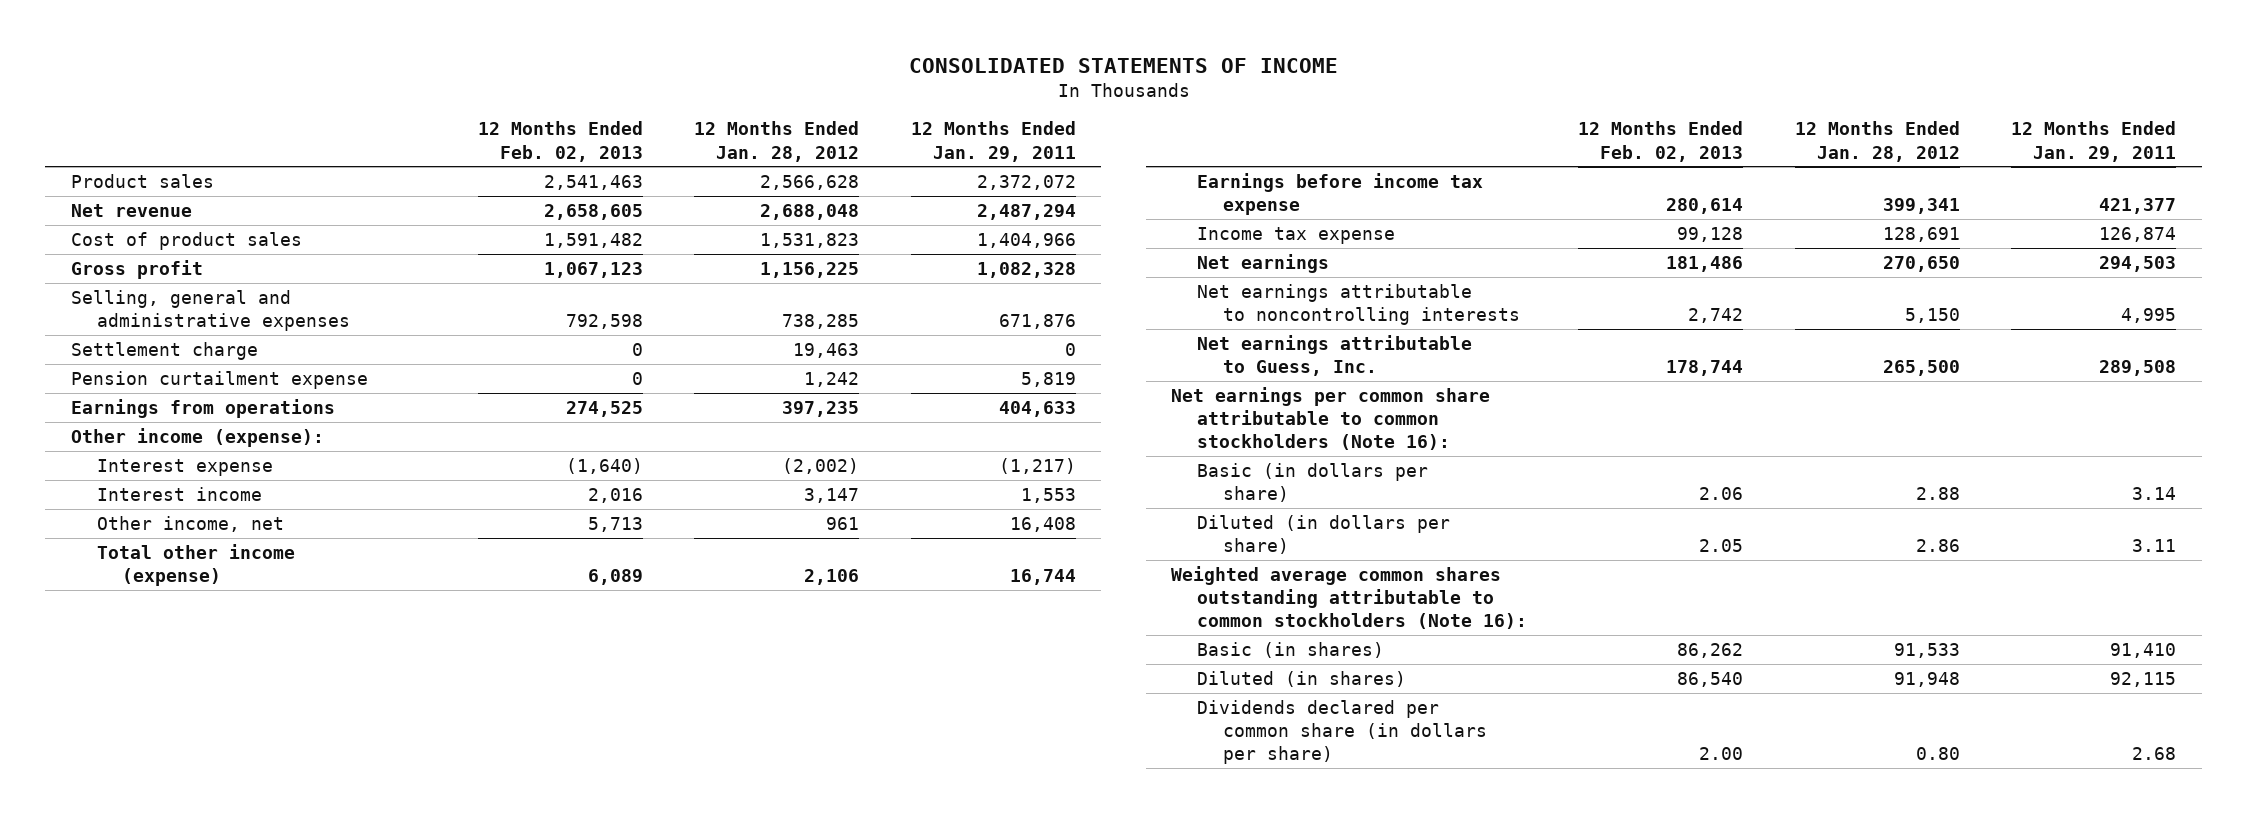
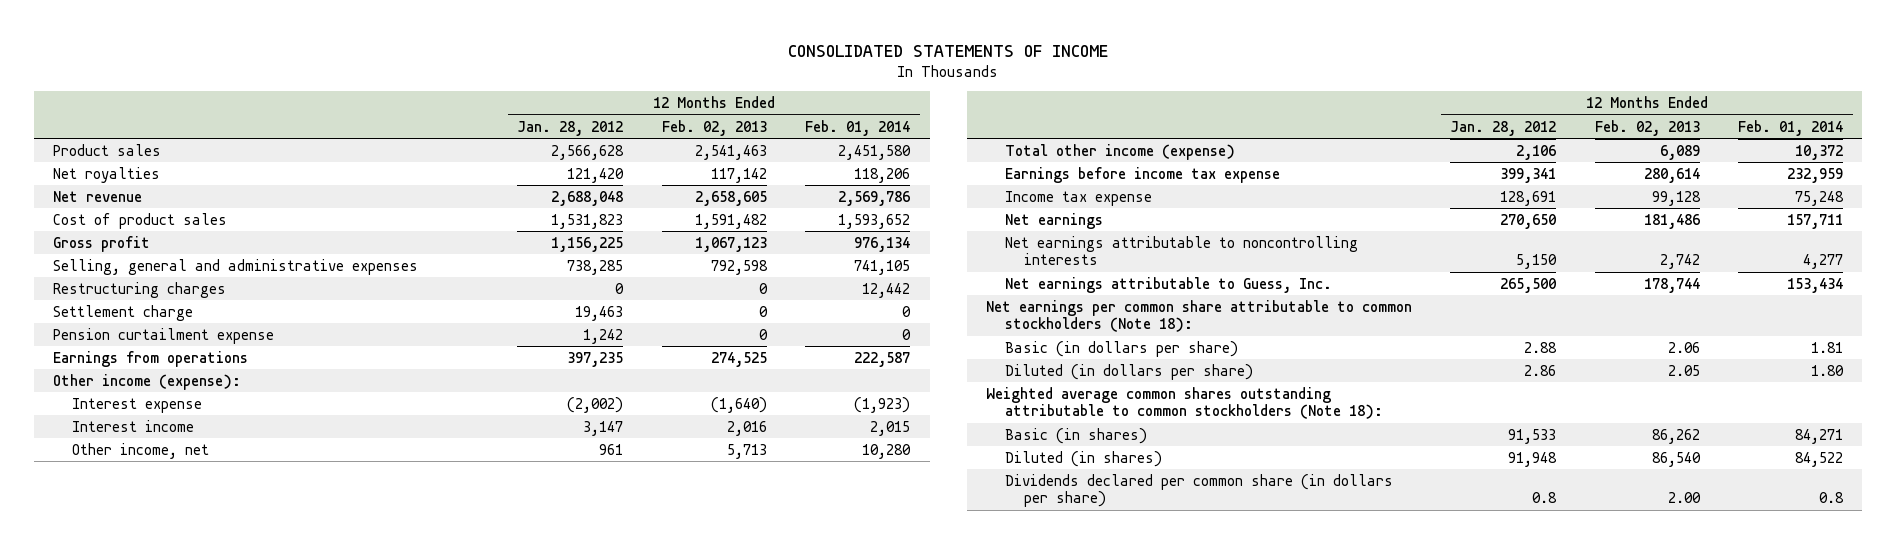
- | 12 Months Ended Feb. 02, 2013 | 12 Months Ended Jan. 28, 2012 | 12 Months Ended Jan. 29, 2011
+ | 12 Months Ended Jan. 28, 2012 | 12 Months Ended Feb. 02, 2013 | 12 Months Ended Feb. 01, 2014
+ Net royalties | 121,420 | 117,142 | 118,206
+ Restructuring charges | 0 | 0 | 12,442
- Net earnings per common share attributable to common stockholders (Note 16):
+ Net earnings per common share attributable to common stockholders (Note 18):
- Weighted average common shares outstanding attributable to common stockholders (Note 16):
+ Weighted average common shares outstanding attributable to common stockholders (Note 18):
- Dividends declared per common share (in dollars per share) | 2.00 | 0.80 | 2.68
+ Dividends declared per common share (in dollars per share) | 0.8 | 2.00 | 0.8

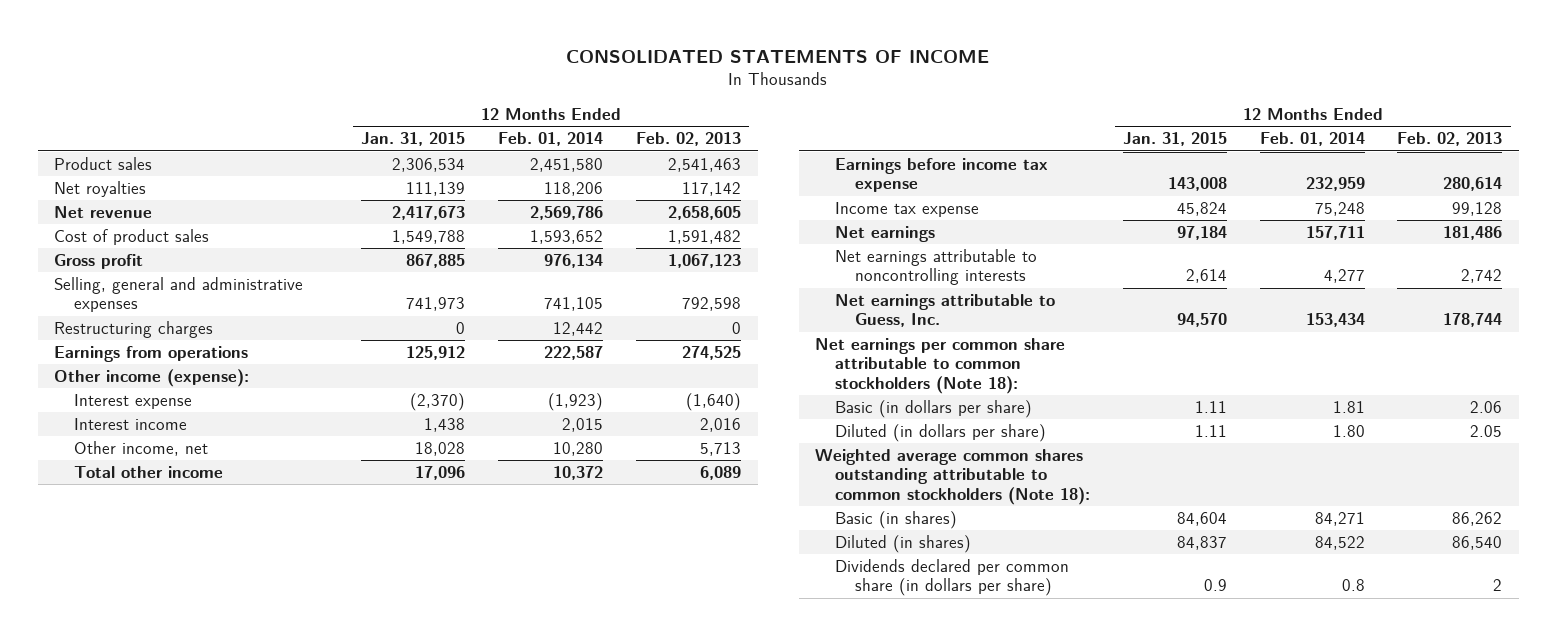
- | 12 Months Ended Jan. 28, 2012 | 12 Months Ended Feb. 02, 2013 | 12 Months Ended Feb. 01, 2014
+ | 12 Months Ended Jan. 31, 2015 | 12 Months Ended Feb. 01, 2014 | 12 Months Ended Feb. 02, 2013
- Settlement charge | 19,463 | 0 | 0
- Pension curtailment expense | 1,242 | 0 | 0
- Total other income (expense) | 2,106 | 6,089 | 10,372
+ Total other income | 17,096 | 10,372 | 6,089
- Dividends declared per common share (in dollars per share) | 0.8 | 2.00 | 0.8
+ Dividends declared per common share (in dollars per share) | 0.9 | 0.8 | 2

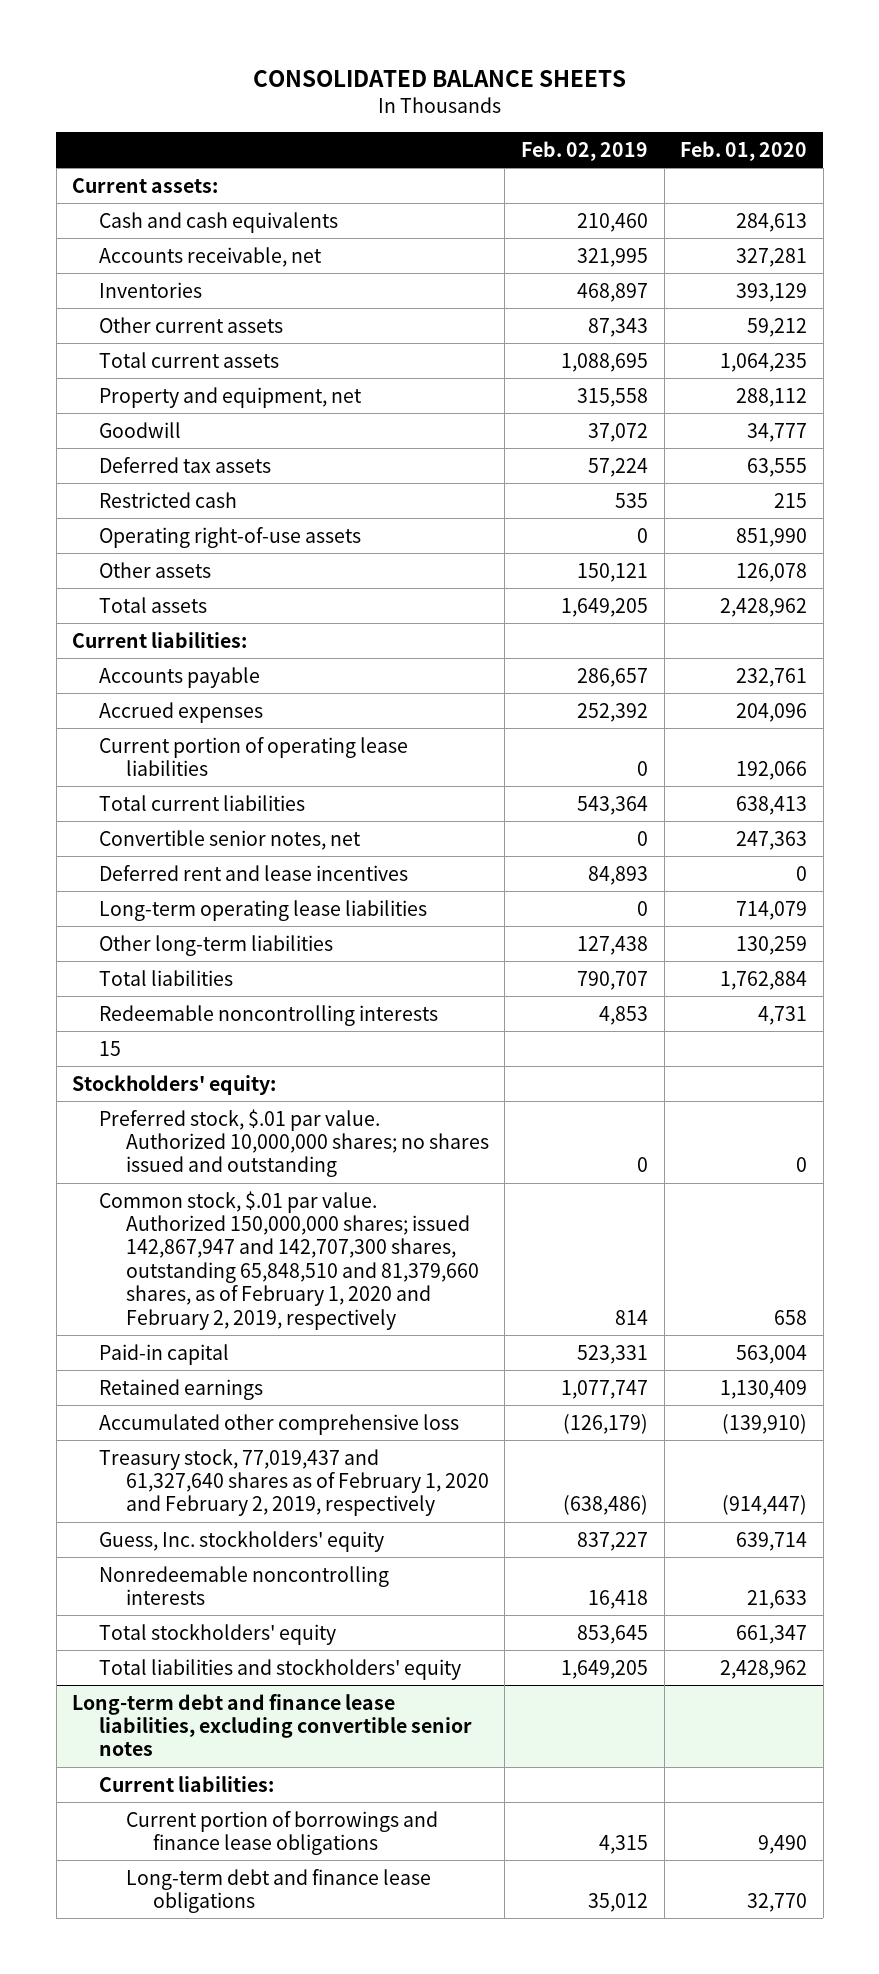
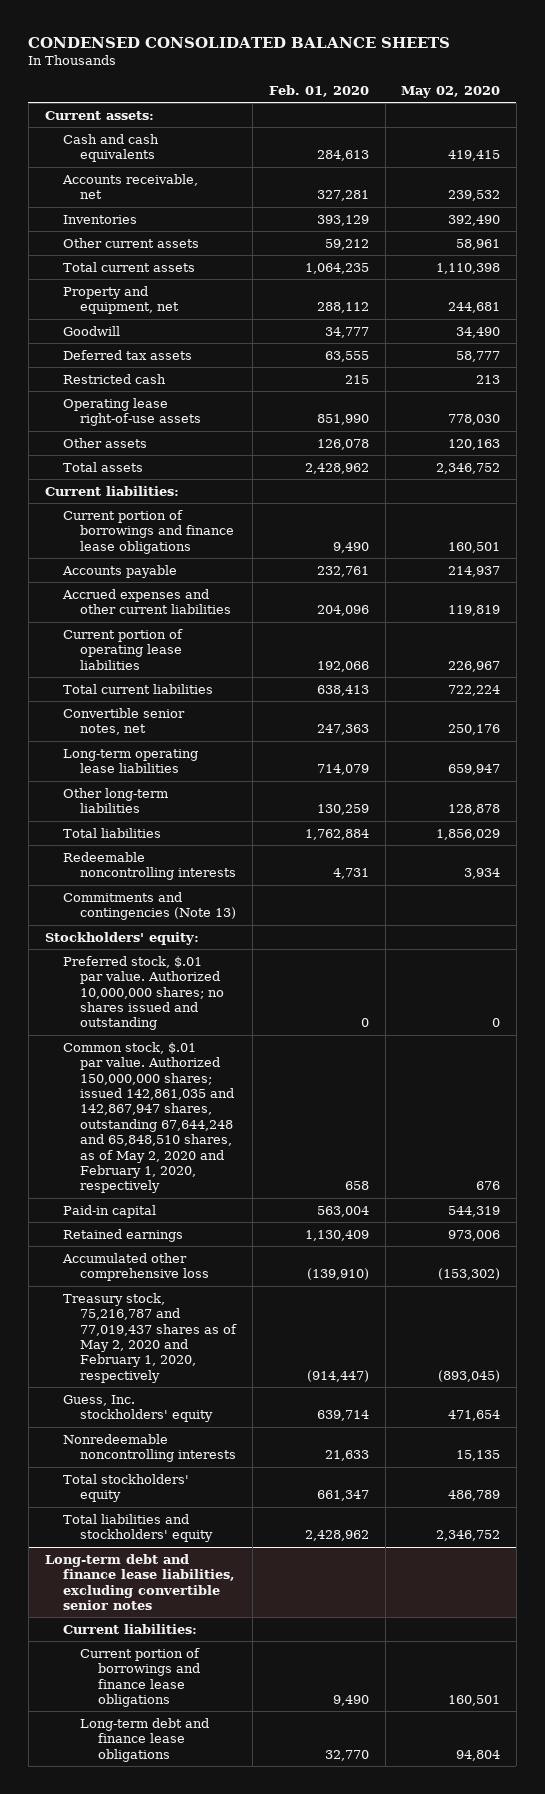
- CONSOLIDATED BALANCE SHEETS
+ CONDENSED CONSOLIDATED BALANCE SHEETS
- | Feb. 02, 2019 | Feb. 01, 2020
+ | Feb. 01, 2020 | May 02, 2020
- Operating right-of-use assets | 0 | 851,990
+ Operating lease right-of-use assets | 851,990 | 778,030
+ Current portion of borrowings and finance lease obligations | 9,490 | 160,501
- Accrued expenses | 252,392 | 204,096
+ Accrued expenses and other current liabilities | 204,096 | 119,819
- Deferred rent and lease incentives | 84,893 | 0
- 15
+ Commitments and contingencies (Note 13)
- Common stock, $.01 par value. Authorized 150,000,000 shares; issued 142,867,947 and 142,707,300 shares, outstanding 65,848,510 and 81,379,660 shares, as of February 1, 2020 and February 2, 2019, respectively | 814 | 658
+ Common stock, $.01 par value. Authorized 150,000,000 shares; issued 142,861,035 and 142,867,947 shares, outstanding 67,644,248 and 65,848,510 shares, as of May 2, 2020 and February 1, 2020, respectively | 658 | 676
- Treasury stock, 77,019,437 and 61,327,640 shares as of February 1, 2020 and February 2, 2019, respectively | (638,486) | (914,447)
+ Treasury stock, 75,216,787 and 77,019,437 shares as of May 2, 2020 and February 1, 2020, respectively | (914,447) | (893,045)

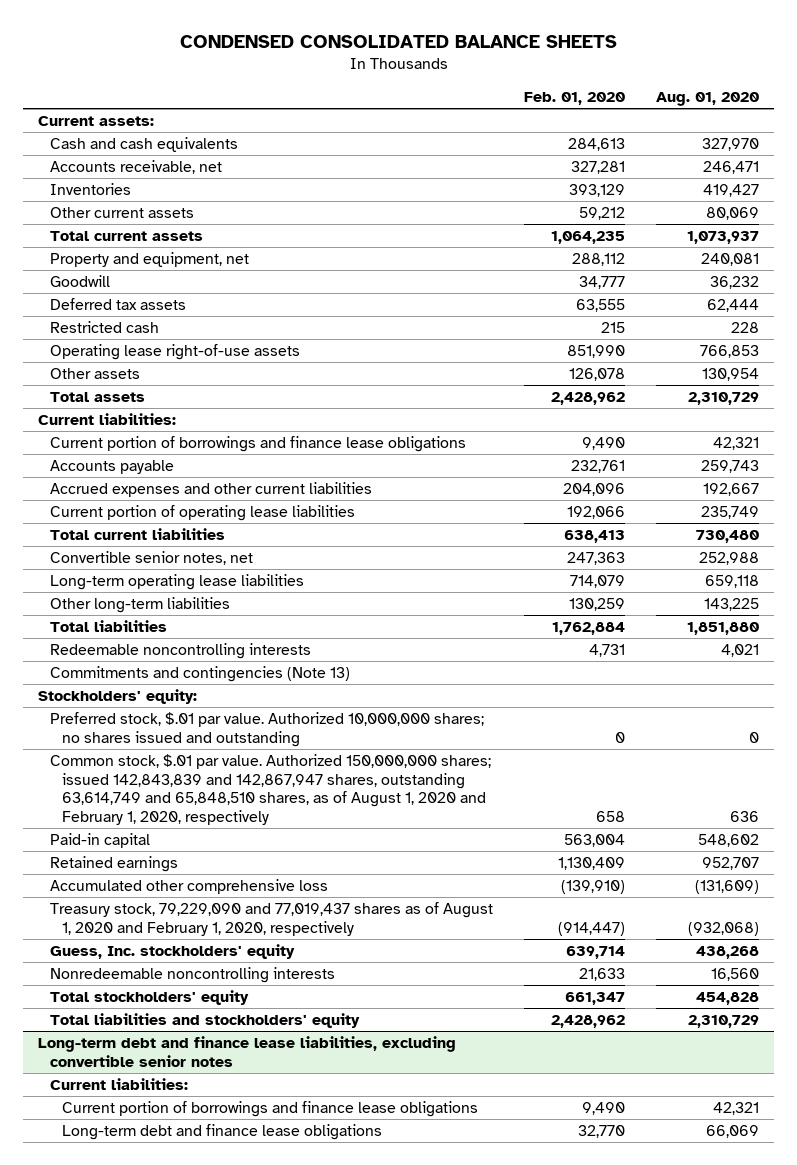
- | Feb. 01, 2020 | May 02, 2020
+ | Feb. 01, 2020 | Aug. 01, 2020
- Common stock, $.01 par value. Authorized 150,000,000 shares; issued 142,861,035 and 142,867,947 shares, outstanding 67,644,248 and 65,848,510 shares, as of May 2, 2020 and February 1, 2020, respectively | 658 | 676
+ Common stock, $.01 par value. Authorized 150,000,000 shares; issued 142,843,839 and 142,867,947 shares, outstanding 63,614,749 and 65,848,510 shares, as of August 1, 2020 and February 1, 2020, respectively | 658 | 636
- Treasury stock, 75,216,787 and 77,019,437 shares as of May 2, 2020 and February 1, 2020, respectively | (914,447) | (893,045)
+ Treasury stock, 79,229,090 and 77,019,437 shares as of August 1, 2020 and February 1, 2020, respectively | (914,447) | (932,068)

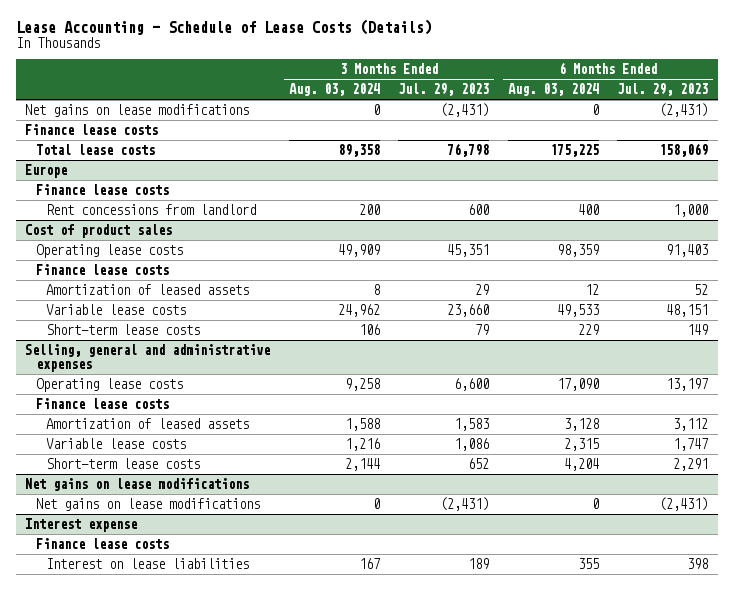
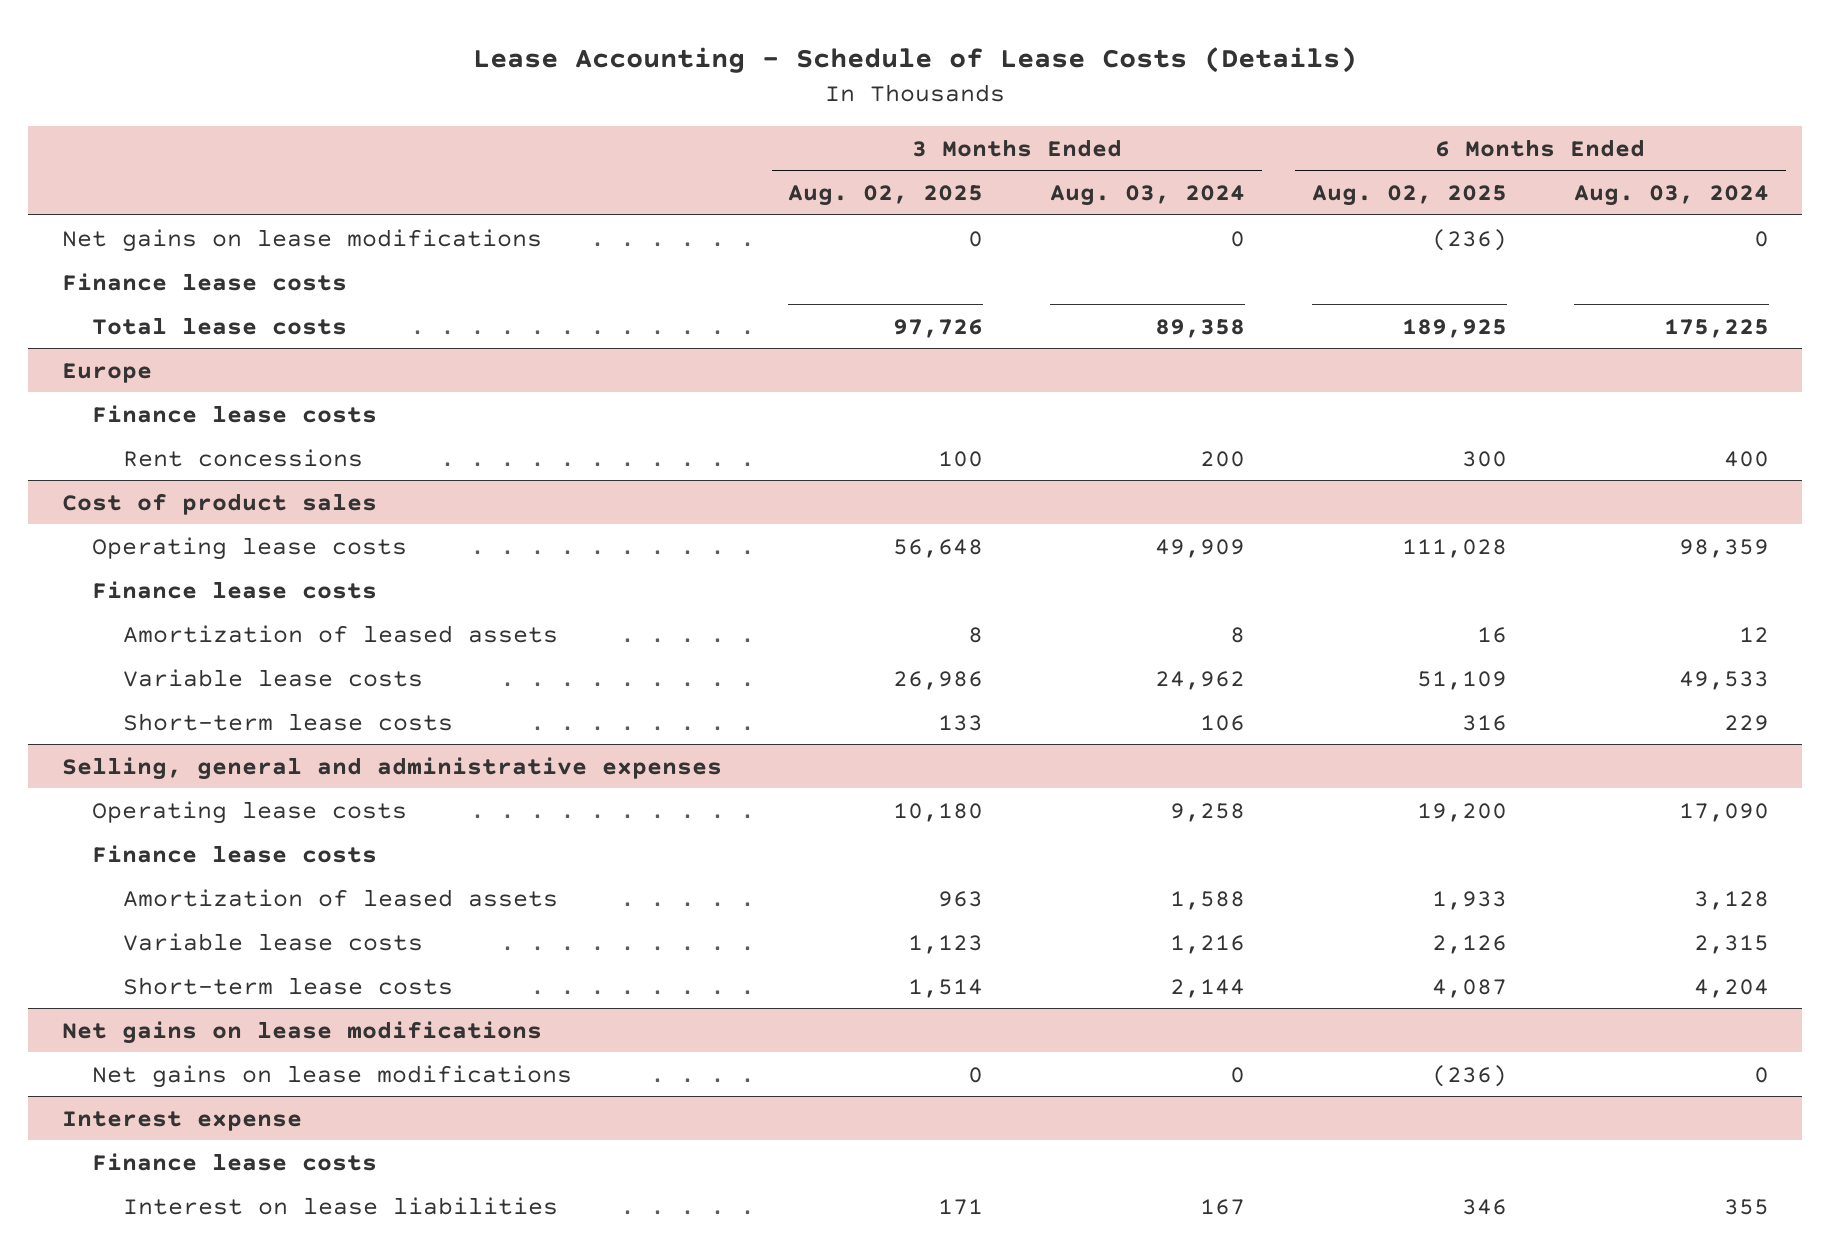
- | 3 Months Ended Aug. 03, 2024 | 3 Months Ended Jul. 29, 2023 | 6 Months Ended Aug. 03, 2024 | 6 Months Ended Jul. 29, 2023
+ | 3 Months Ended Aug. 02, 2025 | 3 Months Ended Aug. 03, 2024 | 6 Months Ended Aug. 02, 2025 | 6 Months Ended Aug. 03, 2024
@ Europe
- Rent concessions from landlord | 200 | 600 | 400 | 1,000
+ Rent concessions | 100 | 200 | 300 | 400

